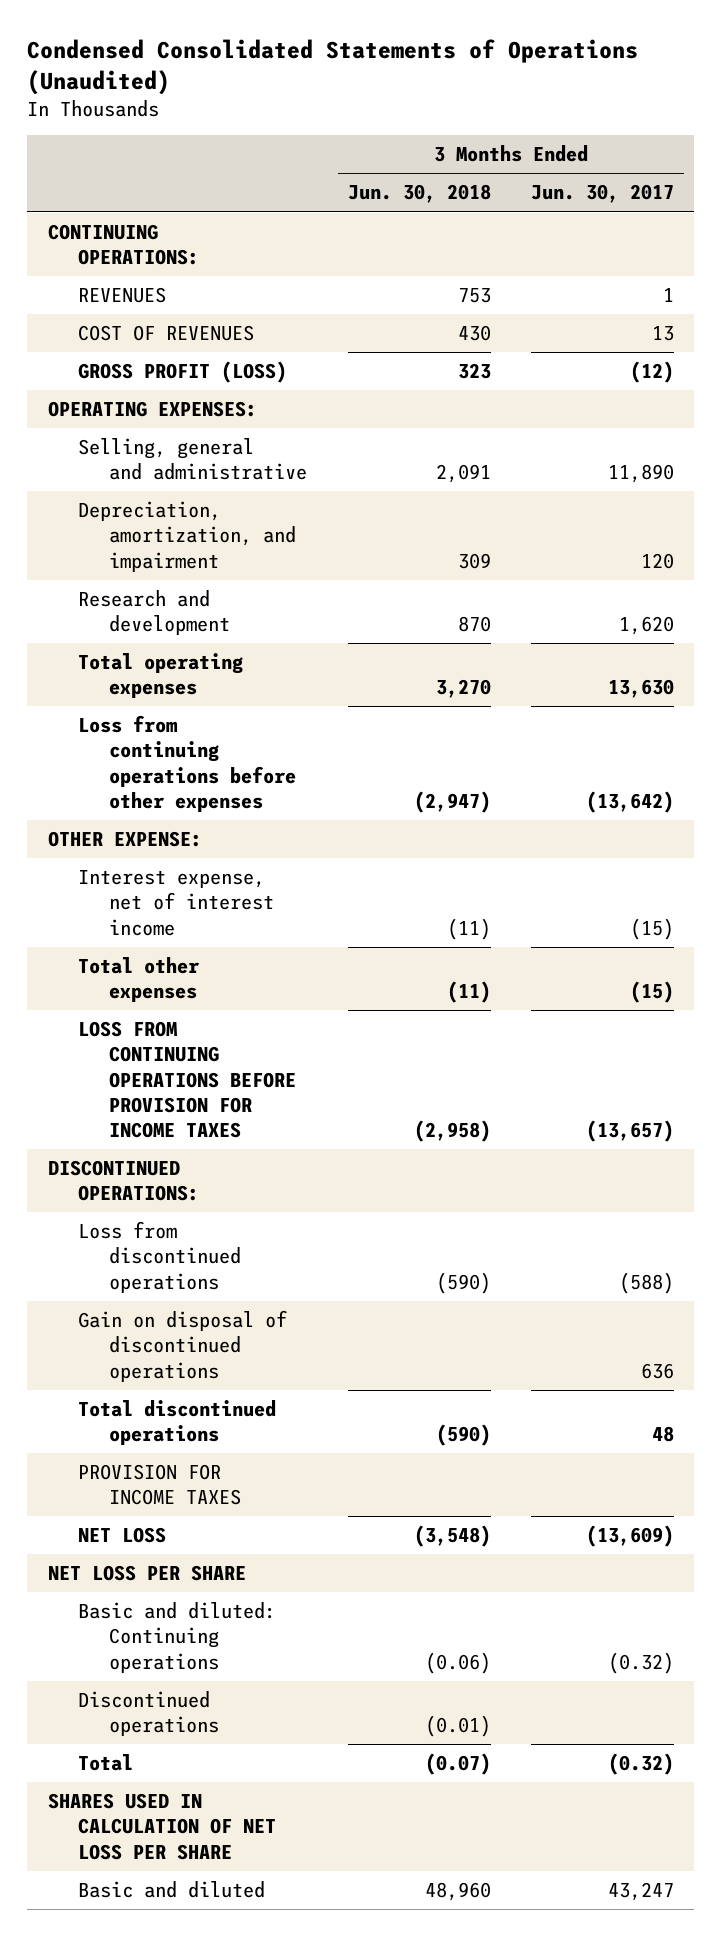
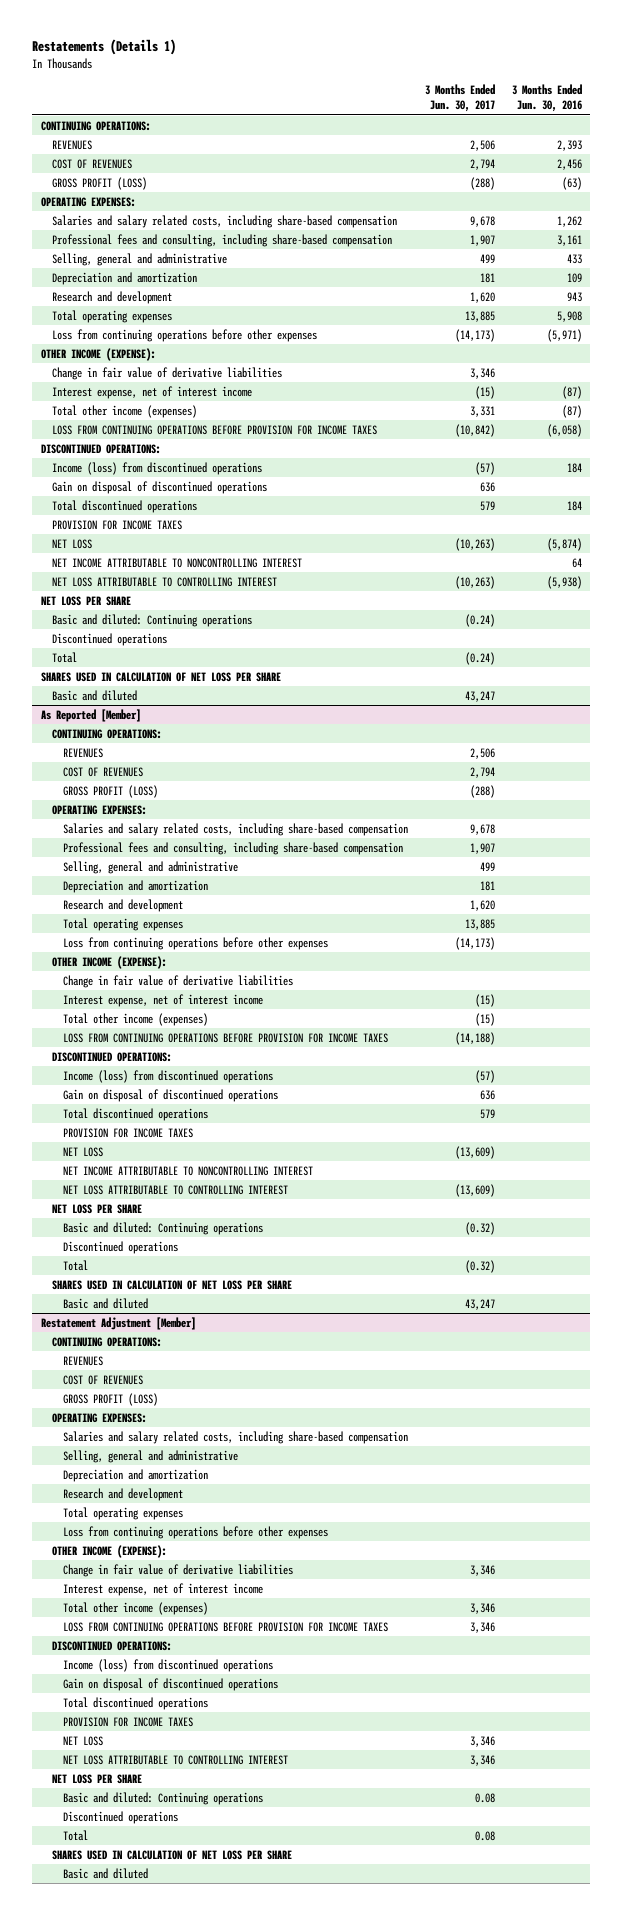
- Condensed Consolidated Statements of Operations (Unaudited)
+ Restatements (Details 1)
- | 3 Months Ended Jun. 30, 2018 | 3 Months Ended Jun. 30, 2017
+ | 3 Months Ended Jun. 30, 2017 | 3 Months Ended Jun. 30, 2016
- REVENUES | 753 | 1
- COST OF REVENUES | 430 | 13
- GROSS PROFIT (LOSS) | 323 | (12)
+ REVENUES | 2,506 | 2,393
+ COST OF REVENUES | 2,794 | 2,456
+ GROSS PROFIT (LOSS) | (288) | (63)
- Selling, general and administrative | 2,091 | 11,890
- Depreciation, amortization, and impairment | 309 | 120
+ Salaries and salary related costs, including share-based compensation | 9,678 | 1,262
+ Professional fees and consulting, including share-based compensation | 1,907 | 3,161
+ Selling, general and administrative | 499 | 433
+ Depreciation and amortization | 181 | 109
- Total operating expenses | 3,270 | 13,630
- Loss from continuing operations before other expenses | (2,947) | (13,642)
- OTHER EXPENSE:
+ Total operating expenses | 13,885 | 5,908
+ Loss from continuing operations before other expenses | (14,173) | (5,971)
+ OTHER INCOME (EXPENSE):
+ Change in fair value of derivative liabilities | 3,346 |
- Total other expenses | (11) | (15)
- LOSS FROM CONTINUING OPERATIONS BEFORE PROVISION FOR INCOME TAXES | (2,958) | (13,657)
+ Total other income (expenses) | 3,331 | (87)
+ LOSS FROM CONTINUING OPERATIONS BEFORE PROVISION FOR INCOME TAXES | (10,842) | (6,058)
- Loss from discontinued operations | (590) | (588)
+ Income (loss) from discontinued operations | (57) | 184
- Total discontinued operations | (590) | 48
+ Total discontinued operations | 579 | 184
+ NET LOSS | (10,263) | (5,874)
+ NET INCOME ATTRIBUTABLE TO NONCONTROLLING INTEREST | | 64
+ NET LOSS ATTRIBUTABLE TO CONTROLLING INTEREST | (10,263) | (5,938)
+ NET LOSS PER SHARE
+ Basic and diluted: Continuing operations | (0.24) |
+ Discontinued operations
+ Total | (0.24) |
+ SHARES USED IN CALCULATION OF NET LOSS PER SHARE
+ Basic and diluted | 43,247 |
+ As Reported [Member]
+ CONTINUING OPERATIONS:
+ REVENUES | 2,506 |
+ COST OF REVENUES | 2,794 |
+ GROSS PROFIT (LOSS) | (288) |
+ OPERATING EXPENSES:
+ Salaries and salary related costs, including share-based compensation | 9,678 |
+ Professional fees and consulting, including share-based compensation | 1,907 |
+ Selling, general and administrative | 499 |
+ Depreciation and amortization | 181 |
+ Research and development | 1,620 |
+ Total operating expenses | 13,885 |
+ Loss from continuing operations before other expenses | (14,173) |
+ OTHER INCOME (EXPENSE):
+ Change in fair value of derivative liabilities
+ Interest expense, net of interest income | (15) |
+ Total other income (expenses) | (15) |
+ LOSS FROM CONTINUING OPERATIONS BEFORE PROVISION FOR INCOME TAXES | (14,188) |
+ DISCONTINUED OPERATIONS:
+ Income (loss) from discontinued operations | (57) |
+ Gain on disposal of discontinued operations | 636 |
+ Total discontinued operations | 579 |
+ PROVISION FOR INCOME TAXES
+ NET INCOME ATTRIBUTABLE TO NONCONTROLLING INTEREST
+ NET LOSS ATTRIBUTABLE TO CONTROLLING INTEREST | (13,609) |
+ Restatement Adjustment [Member]
+ CONTINUING OPERATIONS:
+ REVENUES
+ COST OF REVENUES
+ GROSS PROFIT (LOSS)
+ OPERATING EXPENSES:
+ Salaries and salary related costs, including share-based compensation
+ Selling, general and administrative
+ Depreciation and amortization
+ Research and development
+ Total operating expenses
+ Loss from continuing operations before other expenses
+ OTHER INCOME (EXPENSE):
+ Change in fair value of derivative liabilities | 3,346 |
+ Interest expense, net of interest income
+ Total other income (expenses) | 3,346 |
+ LOSS FROM CONTINUING OPERATIONS BEFORE PROVISION FOR INCOME TAXES | 3,346 |
+ DISCONTINUED OPERATIONS:
+ Income (loss) from discontinued operations
+ Gain on disposal of discontinued operations
+ Total discontinued operations
+ PROVISION FOR INCOME TAXES
+ NET LOSS | 3,346 |
+ NET LOSS ATTRIBUTABLE TO CONTROLLING INTEREST | 3,346 |
+ NET LOSS PER SHARE
+ Basic and diluted: Continuing operations | 0.08 |
+ Discontinued operations
+ Total | 0.08 |
+ SHARES USED IN CALCULATION OF NET LOSS PER SHARE
+ Basic and diluted

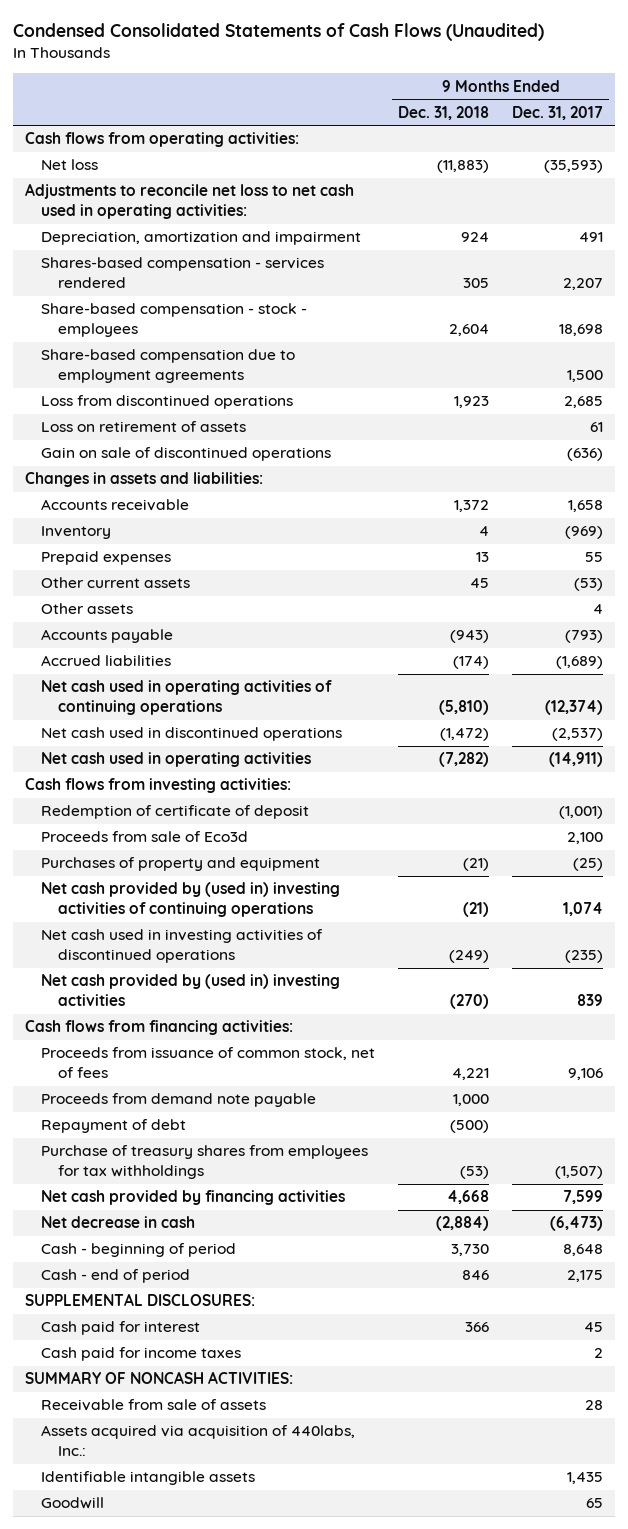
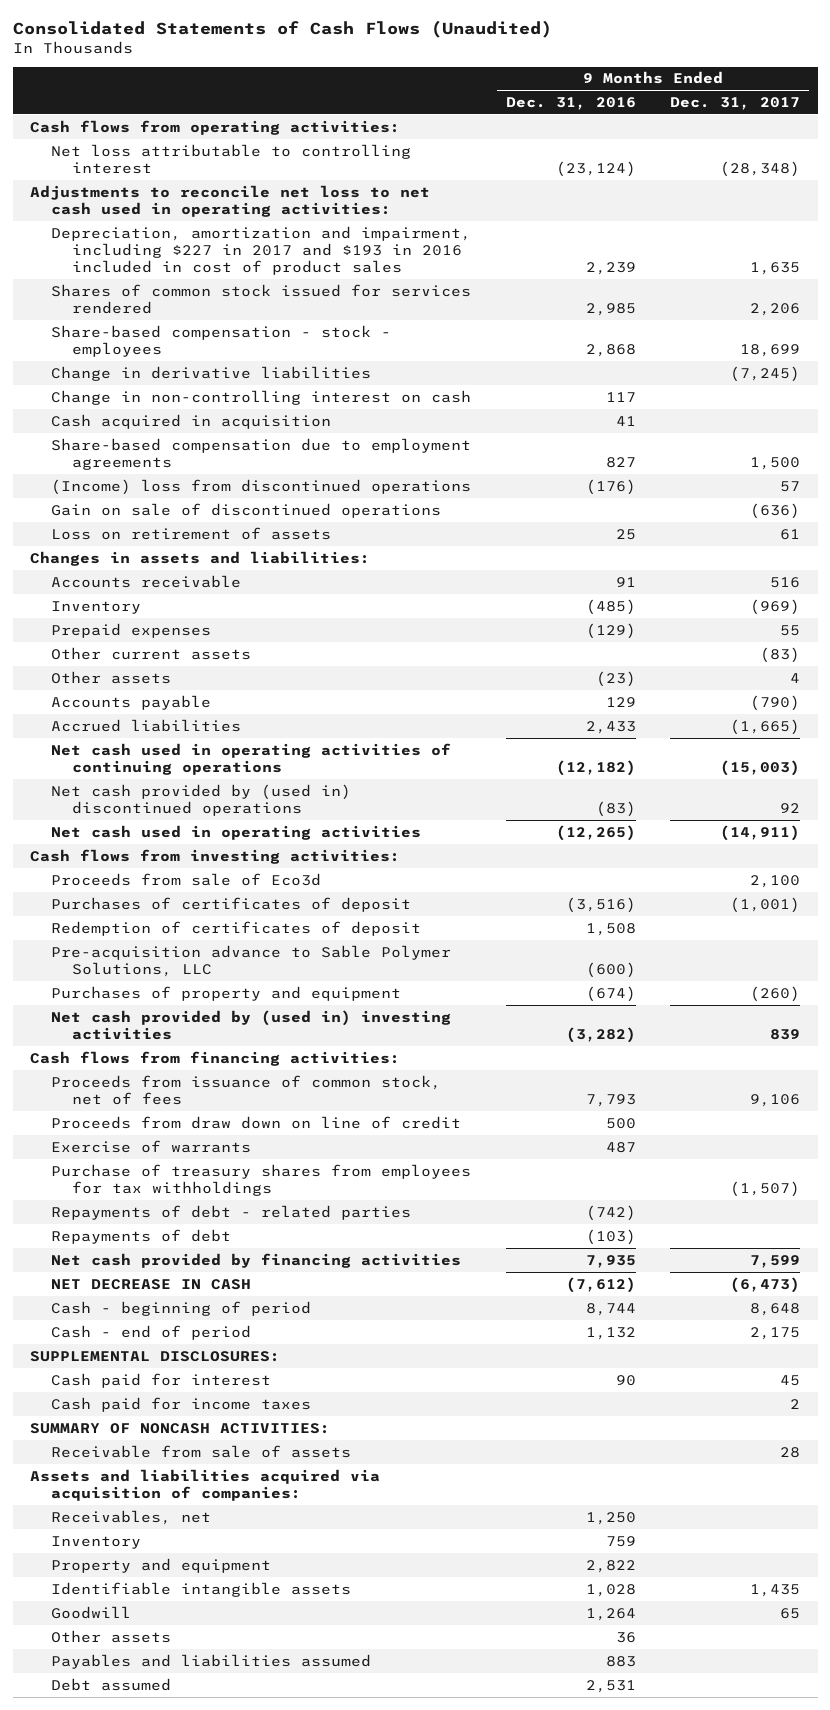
- Condensed Consolidated Statements of Cash Flows (Unaudited)
+ Consolidated Statements of Cash Flows (Unaudited)
- | 9 Months Ended Dec. 31, 2018 | 9 Months Ended Dec. 31, 2017
+ | 9 Months Ended Dec. 31, 2016 | 9 Months Ended Dec. 31, 2017
- Net loss | (11,883) | (35,593)
+ Net loss attributable to controlling interest | (23,124) | (28,348)
- Depreciation, amortization and impairment | 924 | 491
- Shares-based compensation - services rendered | 305 | 2,207
- Share-based compensation - stock - employees | 2,604 | 18,698
+ Depreciation, amortization and impairment, including $227 in 2017 and $193 in 2016 included in cost of product sales | 2,239 | 1,635
+ Shares of common stock issued for services rendered | 2,985 | 2,206
+ Share-based compensation - stock - employees | 2,868 | 18,699
+ Change in derivative liabilities | | (7,245)
+ Change in non-controlling interest on cash | 117 |
+ Cash acquired in acquisition | 41 |
- Loss from discontinued operations | 1,923 | 2,685
+ (Income) loss from discontinued operations | (176) | 57
moved down: Loss on retirement of assets | 25 | 61
- Accounts receivable | 1,372 | 1,658
+ Accounts receivable | 91 | 516
- Other current assets | 45 | (53)
+ Other current assets | | (83)
- Accounts payable | (943) | (793)
- Accrued liabilities | (174) | (1,689)
- Net cash used in operating activities of continuing operations | (5,810) | (12,374)
- Net cash used in discontinued operations | (1,472) | (2,537)
+ Accounts payable | 129 | (790)
+ Accrued liabilities | 2,433 | (1,665)
+ Net cash used in operating activities of continuing operations | (12,182) | (15,003)
+ Net cash provided by (used in) discontinued operations | (83) | 92
- Redemption of certificate of deposit | | (1,001)
- Purchases of property and equipment | (21) | (25)
- Net cash provided by (used in) investing activities of continuing operations | (21) | 1,074
- Net cash used in investing activities of discontinued operations | (249) | (235)
+ Purchases of certificates of deposit | (3,516) | (1,001)
+ Redemption of certificates of deposit | 1,508 |
+ Pre-acquisition advance to Sable Polymer Solutions, LLC | (600) |
+ Purchases of property and equipment | (674) | (260)
- Proceeds from demand note payable | 1,000 |
- Repayment of debt | (500) |
+ Proceeds from draw down on line of credit | 500 |
+ Exercise of warrants | 487 |
+ Repayments of debt - related parties | (742) |
+ Repayments of debt | (103) |
- Net decrease in cash | (2,884) | (6,473)
+ NET DECREASE IN CASH | (7,612) | (6,473)
- Assets acquired via acquisition of 440labs, Inc.:
+ Assets and liabilities acquired via acquisition of companies:
+ Receivables, net | 1,250 |
+ Inventory | 759 |
+ Property and equipment | 2,822 |
+ Other assets | 36 |
+ Payables and liabilities assumed | 883 |
+ Debt assumed | 2,531 |

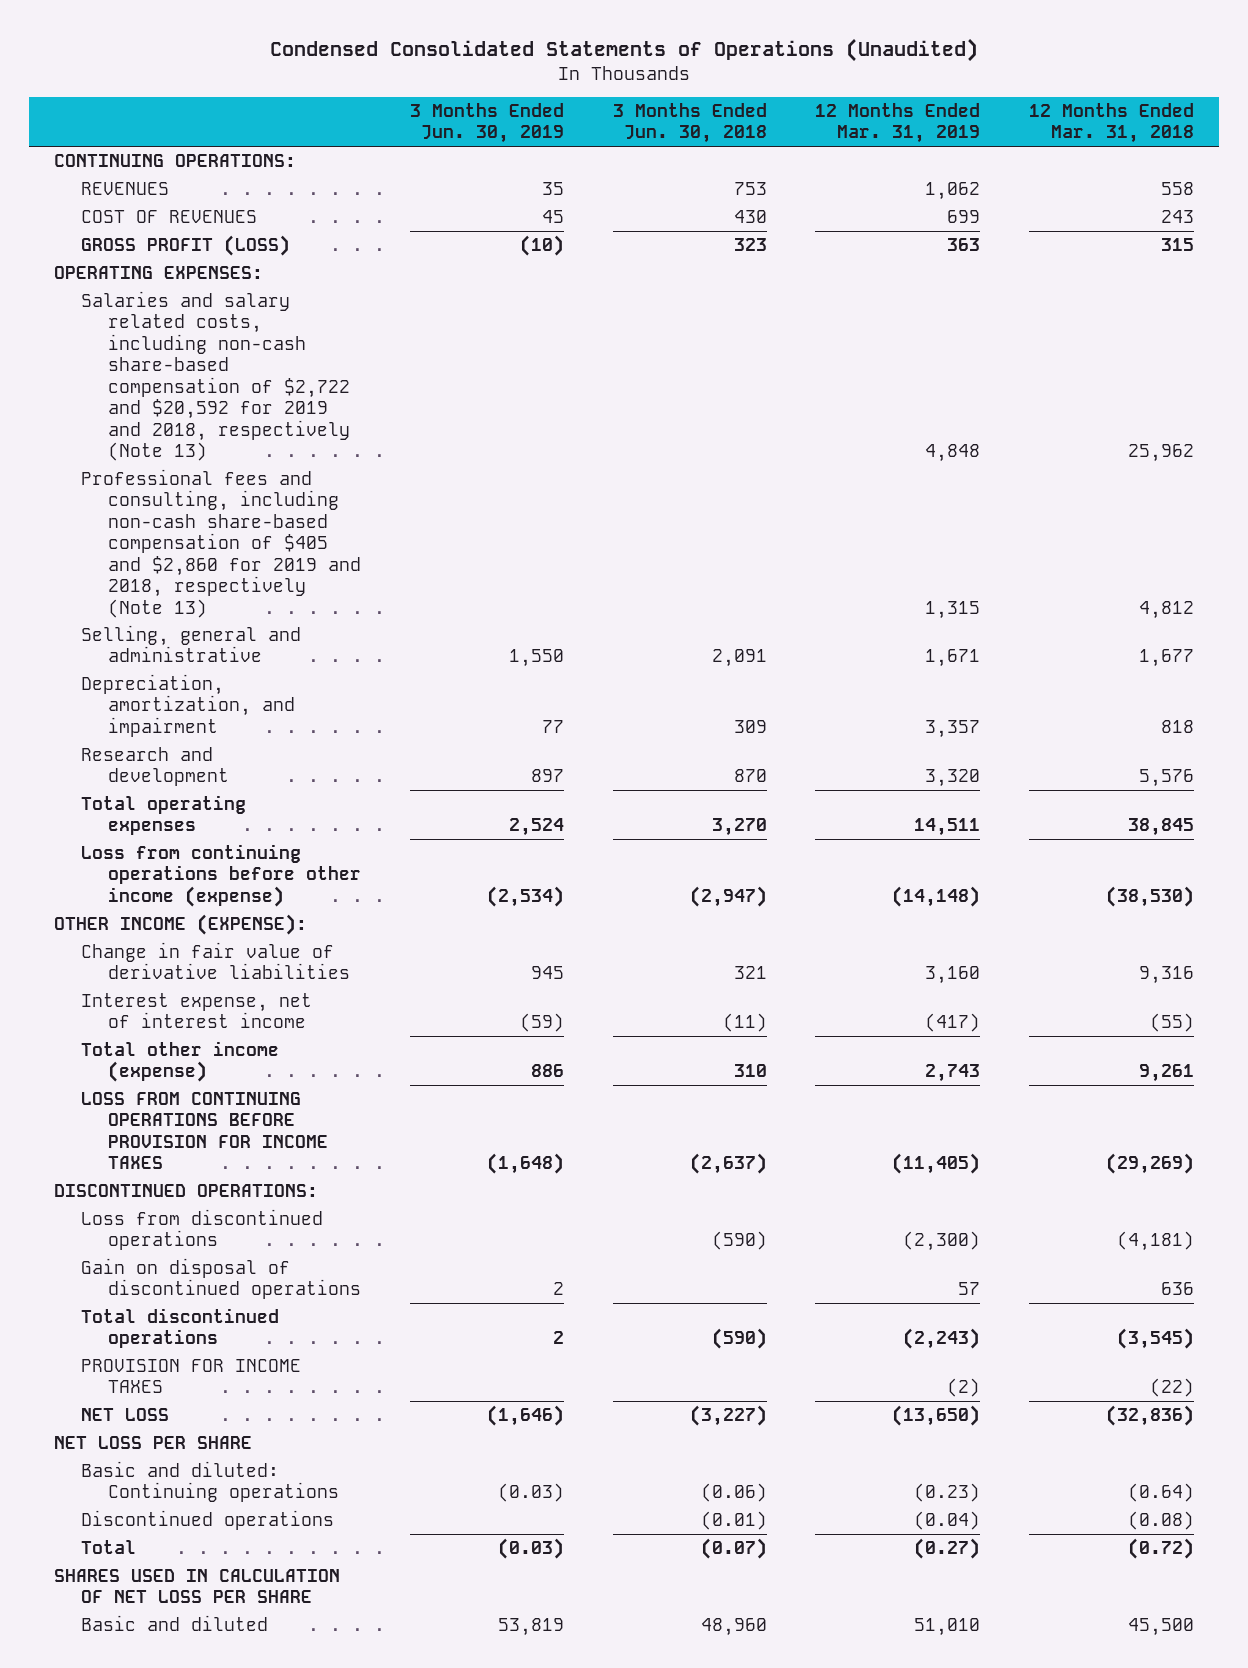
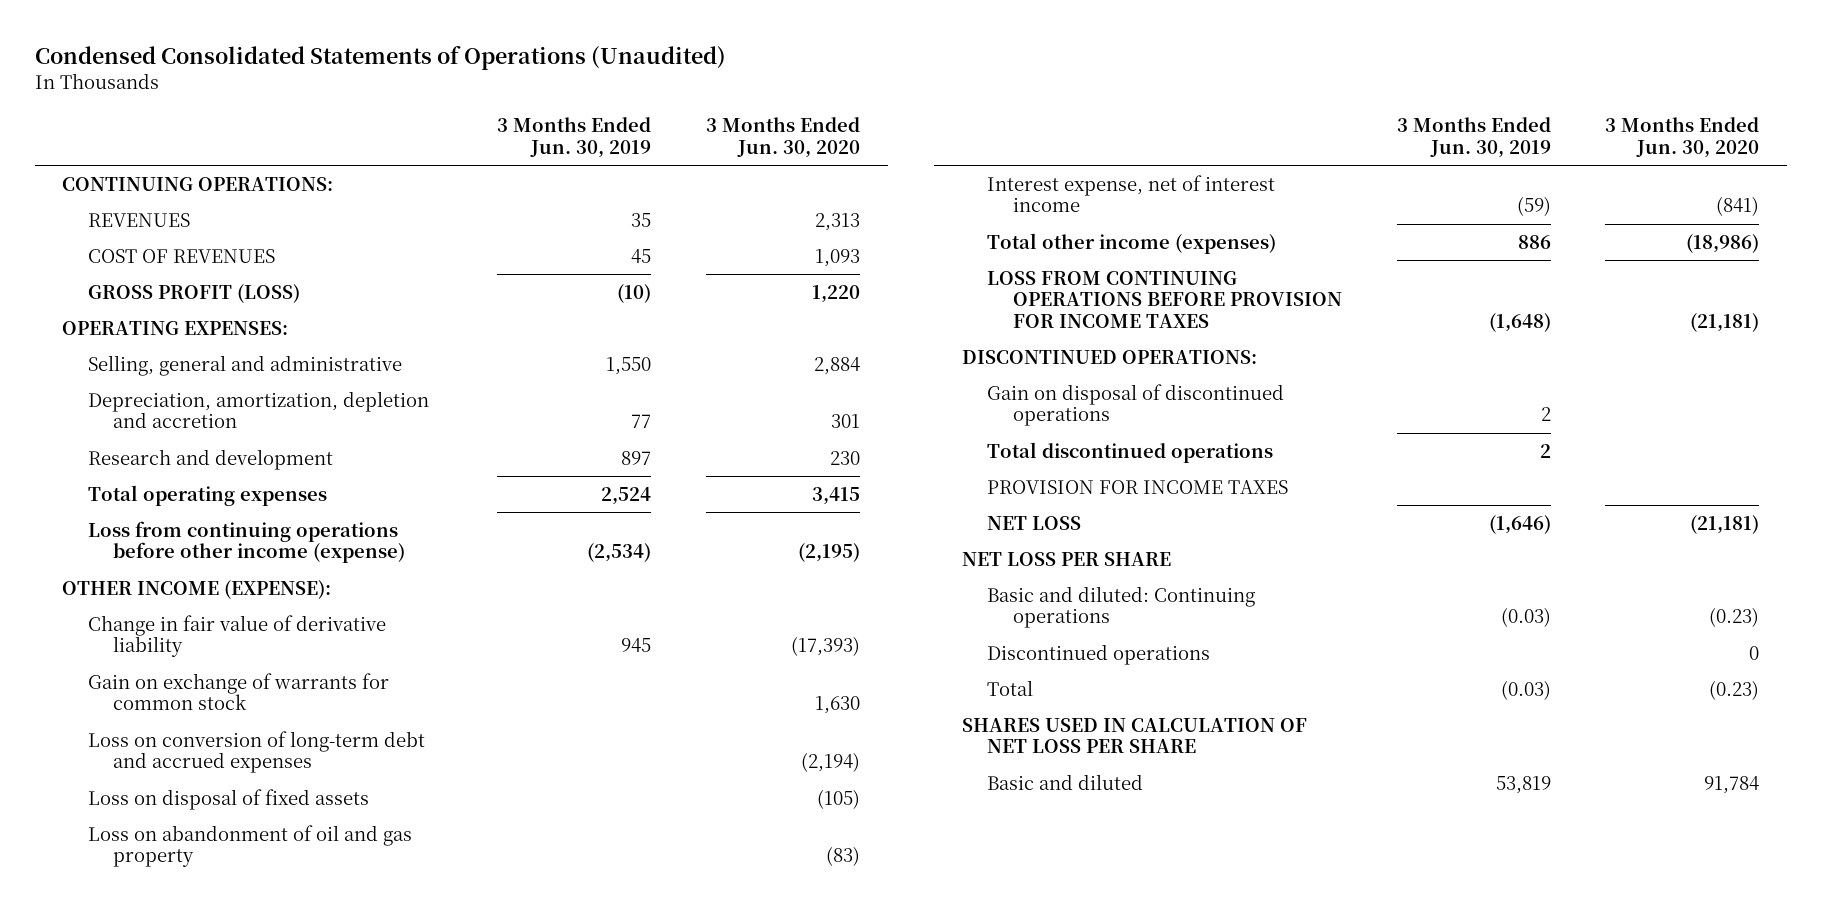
- | 3 Months Ended Jun. 30, 2019 | 3 Months Ended Jun. 30, 2018 | 12 Months Ended Mar. 31, 2019 | 12 Months Ended Mar. 31, 2018
+ | 3 Months Ended Jun. 30, 2019 | 3 Months Ended Jun. 30, 2020
- Salaries and salary related costs, including non-cash share-based compensation of $2,722 and $20,592 for 2019 and 2018, respectively (Note 13) | | | 4,848 | 25,962
- Professional fees and consulting, including non-cash share-based compensation of $405 and $2,860 for 2019 and 2018, respectively (Note 13) | | | 1,315 | 4,812
- Depreciation, amortization, and impairment | 77 | 309 | 3,357 | 818
+ Depreciation, amortization, depletion and accretion | 77 | 301
- Change in fair value of derivative liabilities | 945 | 321 | 3,160 | 9,316
+ Change in fair value of derivative liability | 945 | (17,393)
+ Gain on exchange of warrants for common stock | | 1,630
+ Loss on conversion of long-term debt and accrued expenses | | (2,194)
+ Loss on disposal of fixed assets | | (105)
+ Loss on abandonment of oil and gas property | | (83)
- Total other income (expense) | 886 | 310 | 2,743 | 9,261
+ Total other income (expenses) | 886 | (18,986)
- Loss from discontinued operations | | (590) | (2,300) | (4,181)

